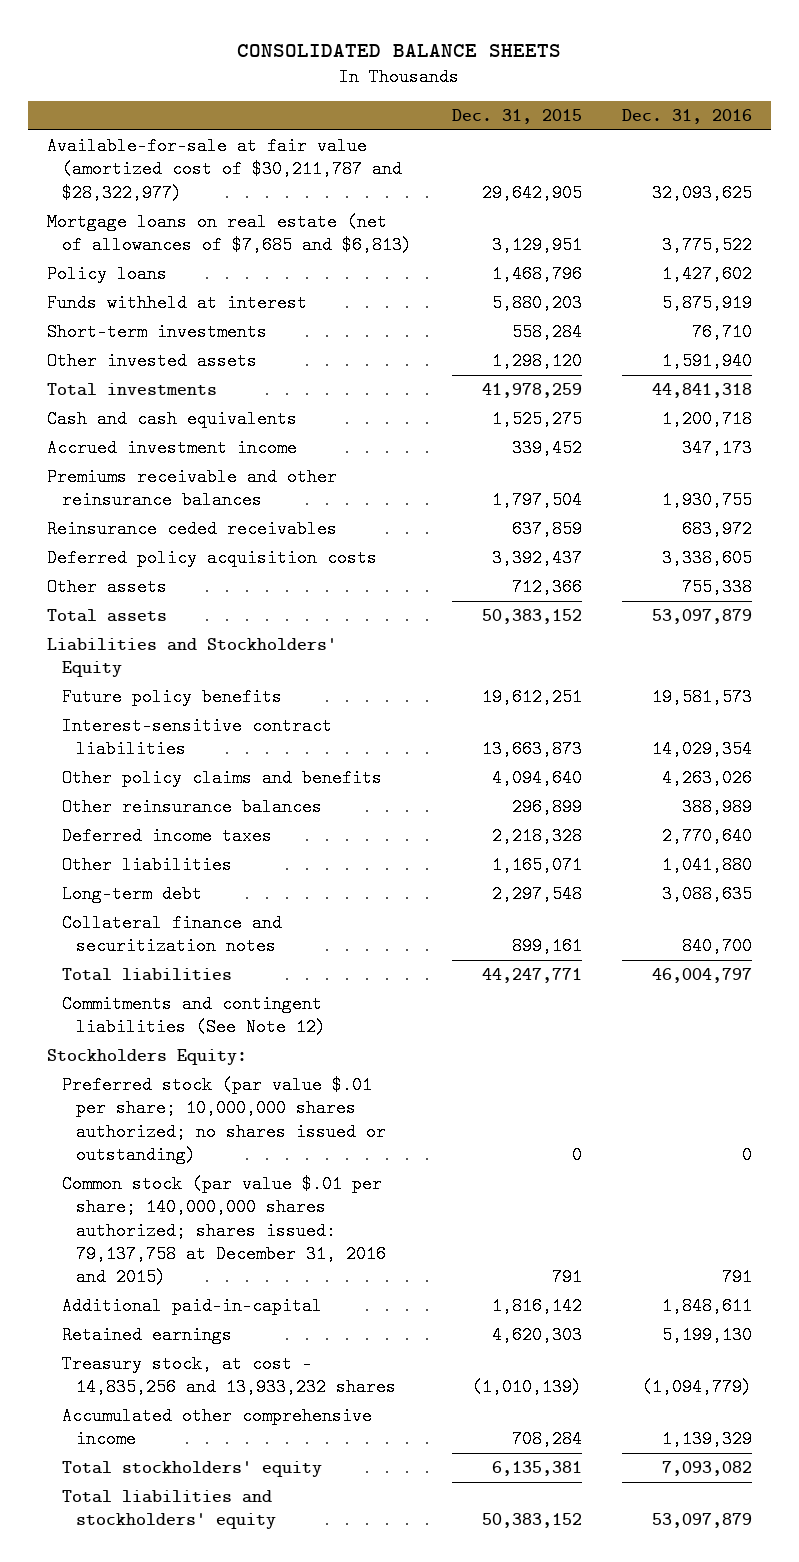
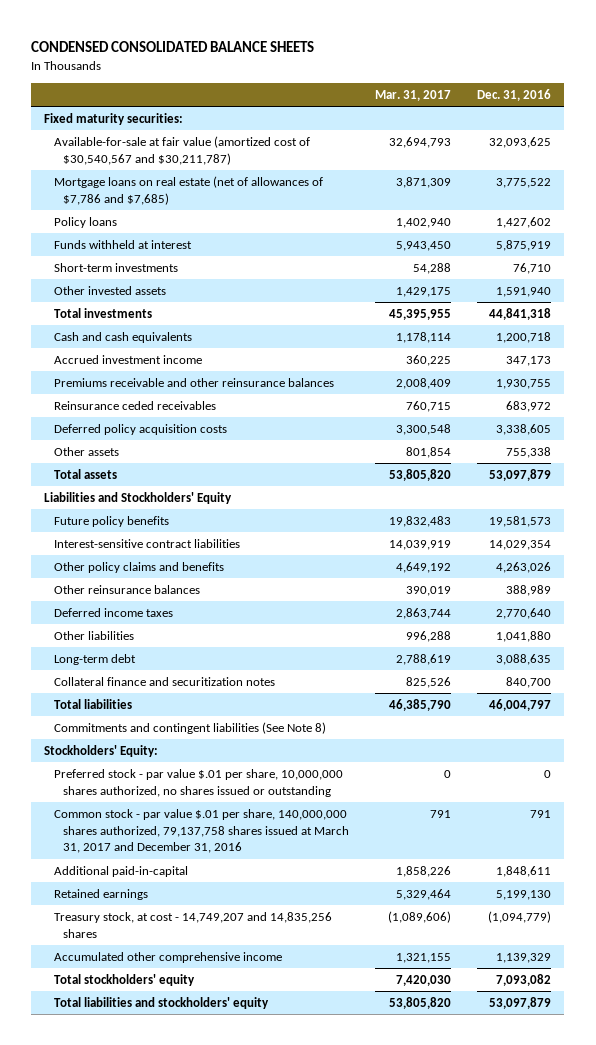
- CONSOLIDATED BALANCE SHEETS
+ CONDENSED CONSOLIDATED BALANCE SHEETS
- | Dec. 31, 2015 | Dec. 31, 2016
+ | Mar. 31, 2017 | Dec. 31, 2016
- Available-for-sale at fair value (amortized cost of $30,211,787 and $28,322,977) | 29,642,905 | 32,093,625
- Mortgage loans on real estate (net of allowances of $7,685 and $6,813) | 3,129,951 | 3,775,522
+ Fixed maturity securities:
+ Available-for-sale at fair value (amortized cost of $30,540,567 and $30,211,787) | 32,694,793 | 32,093,625
+ Mortgage loans on real estate (net of allowances of $7,786 and $7,685) | 3,871,309 | 3,775,522
- Commitments and contingent liabilities (See Note 12)
- Stockholders Equity:
- Preferred stock (par value $.01 per share; 10,000,000 shares authorized; no shares issued or outstanding) | 0 | 0
- Common stock (par value $.01 per share; 140,000,000 shares authorized; shares issued: 79,137,758 at December 31, 2016 and 2015) | 791 | 791
+ Commitments and contingent liabilities (See Note 8)
+ Stockholders' Equity:
+ Preferred stock - par value $.01 per share, 10,000,000 shares authorized, no shares issued or outstanding | 0 | 0
+ Common stock - par value $.01 per share, 140,000,000 shares authorized, 79,137,758 shares issued at March 31, 2017 and December 31, 2016 | 791 | 791
- Treasury stock, at cost - 14,835,256 and 13,933,232 shares | (1,010,139) | (1,094,779)
+ Treasury stock, at cost - 14,749,207 and 14,835,256 shares | (1,089,606) | (1,094,779)

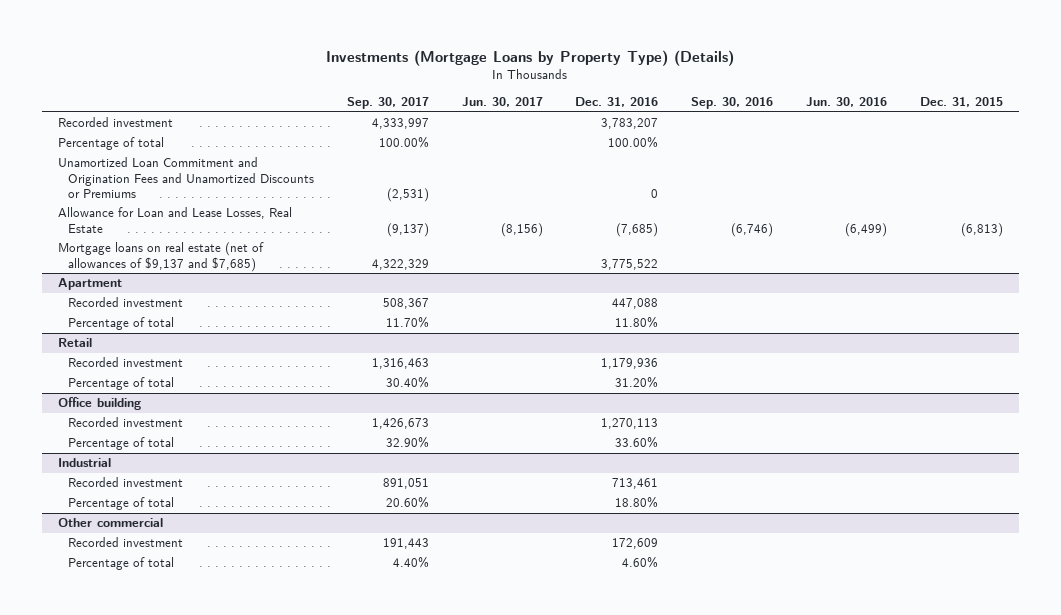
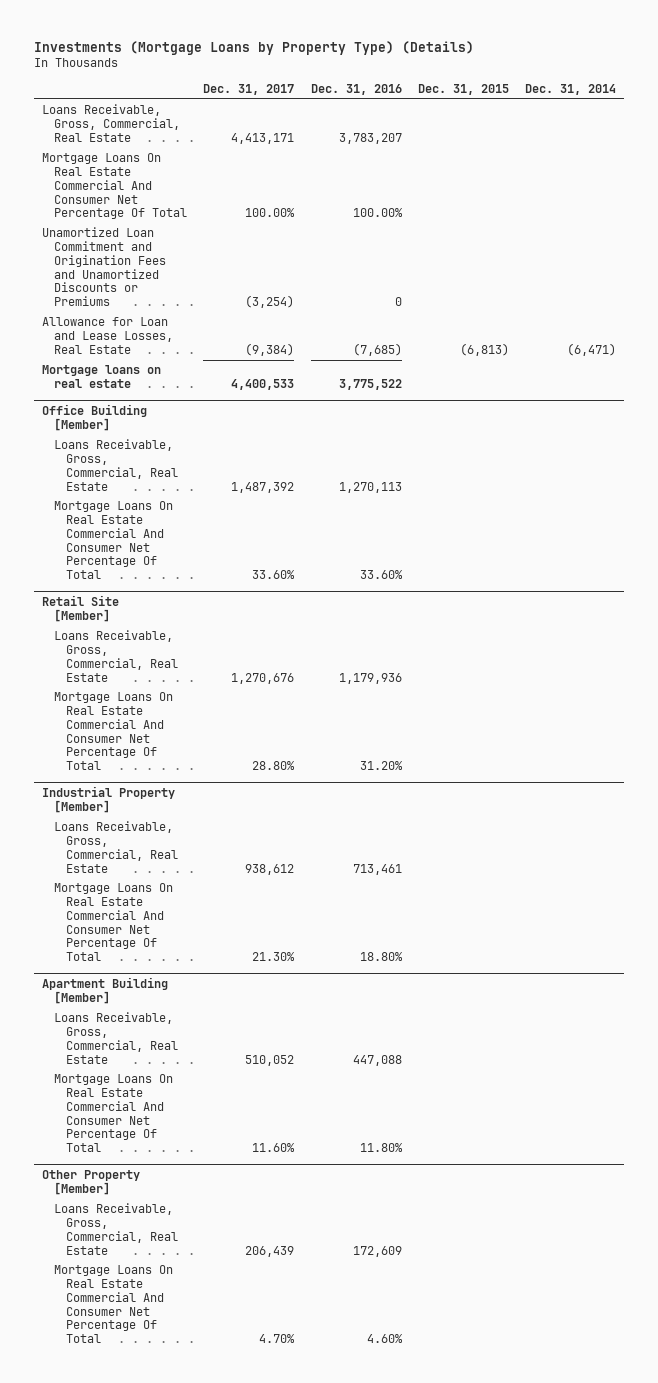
- | Sep. 30, 2017 | Jun. 30, 2017 | Dec. 31, 2016 | Sep. 30, 2016 | Jun. 30, 2016 | Dec. 31, 2015
+ | Dec. 31, 2017 | Dec. 31, 2016 | Dec. 31, 2015 | Dec. 31, 2014
- Recorded investment | 4,333,997 | | 3,783,207 | | |
- Percentage of total | 100.00% | | 100.00% | | |
+ Loans Receivable, Gross, Commercial, Real Estate | 4,413,171 | 3,783,207 | |
+ Mortgage Loans On Real Estate Commercial And Consumer Net Percentage Of Total | 100.00% | 100.00% | |
- Mortgage loans on real estate (net of allowances of $9,137 and $7,685) | 4,322,329 | | 3,775,522 | | |
- Apartment
- Recorded investment | 508,367 | | 447,088 | | |
- Percentage of total | 11.70% | | 11.80% | | |
- Retail
- Recorded investment | 1,316,463 | | 1,179,936 | | |
- Percentage of total | 30.40% | | 31.20% | | |
- Office building
- Recorded investment | 1,426,673 | | 1,270,113 | | |
- Percentage of total | 32.90% | | 33.60% | | |
- Industrial
- Recorded investment | 891,051 | | 713,461 | | |
- Percentage of total | 20.60% | | 18.80% | | |
- Other commercial
- Recorded investment | 191,443 | | 172,609 | | |
- Percentage of total | 4.40% | | 4.60% | | |
+ Mortgage loans on real estate | 4,400,533 | 3,775,522 | |
+ Office Building [Member]
+ Loans Receivable, Gross, Commercial, Real Estate | 1,487,392 | 1,270,113 | |
+ Mortgage Loans On Real Estate Commercial And Consumer Net Percentage Of Total | 33.60% | 33.60% | |
+ Retail Site [Member]
+ Loans Receivable, Gross, Commercial, Real Estate | 1,270,676 | 1,179,936 | |
+ Mortgage Loans On Real Estate Commercial And Consumer Net Percentage Of Total | 28.80% | 31.20% | |
+ Industrial Property [Member]
+ Loans Receivable, Gross, Commercial, Real Estate | 938,612 | 713,461 | |
+ Mortgage Loans On Real Estate Commercial And Consumer Net Percentage Of Total | 21.30% | 18.80% | |
+ Apartment Building [Member]
+ Loans Receivable, Gross, Commercial, Real Estate | 510,052 | 447,088 | |
+ Mortgage Loans On Real Estate Commercial And Consumer Net Percentage Of Total | 11.60% | 11.80% | |
+ Other Property [Member]
+ Loans Receivable, Gross, Commercial, Real Estate | 206,439 | 172,609 | |
+ Mortgage Loans On Real Estate Commercial And Consumer Net Percentage Of Total | 4.70% | 4.60% | |

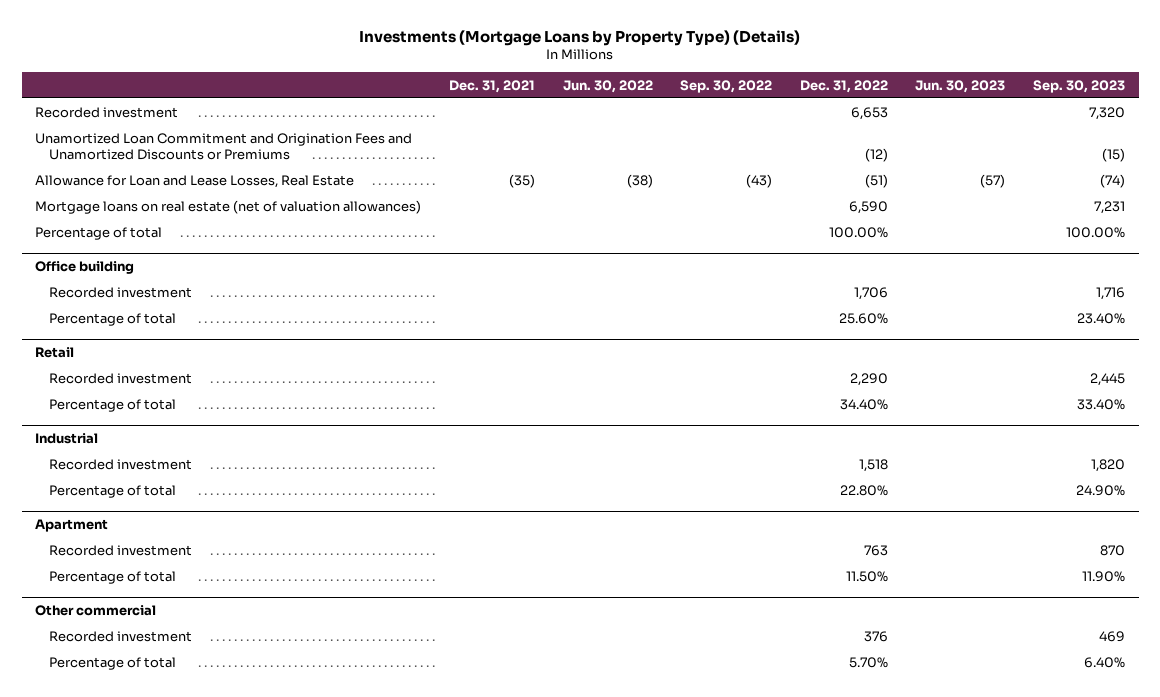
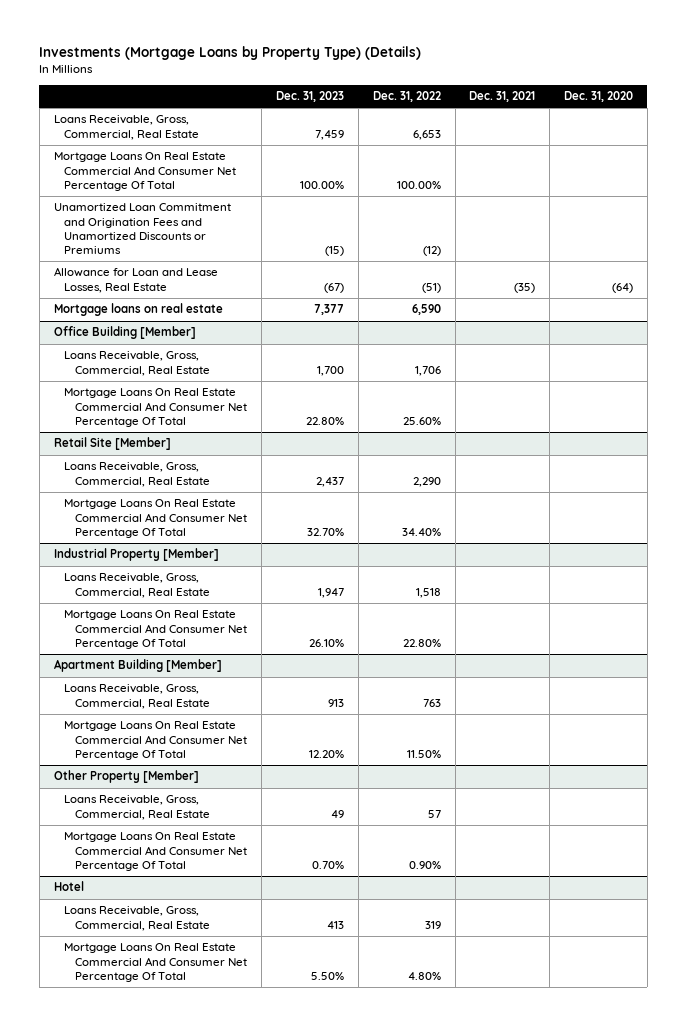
- | Dec. 31, 2021 | Jun. 30, 2022 | Sep. 30, 2022 | Dec. 31, 2022 | Jun. 30, 2023 | Sep. 30, 2023
+ | Dec. 31, 2023 | Dec. 31, 2022 | Dec. 31, 2021 | Dec. 31, 2020
- Recorded investment | | | | 6,653 | | 7,320
+ Loans Receivable, Gross, Commercial, Real Estate | 7,459 | 6,653 | |
+ Mortgage Loans On Real Estate Commercial And Consumer Net Percentage Of Total | 100.00% | 100.00% | |
- Mortgage loans on real estate (net of valuation allowances) | | | | 6,590 | | 7,231
- Percentage of total | | | | 100.00% | | 100.00%
- Office building
- Recorded investment | | | | 1,706 | | 1,716
- Percentage of total | | | | 25.60% | | 23.40%
- Retail
- Recorded investment | | | | 2,290 | | 2,445
- Percentage of total | | | | 34.40% | | 33.40%
- Industrial
- Recorded investment | | | | 1,518 | | 1,820
- Percentage of total | | | | 22.80% | | 24.90%
- Apartment
- Recorded investment | | | | 763 | | 870
- Percentage of total | | | | 11.50% | | 11.90%
- Other commercial
- Recorded investment | | | | 376 | | 469
- Percentage of total | | | | 5.70% | | 6.40%
+ Mortgage loans on real estate | 7,377 | 6,590 | |
+ Office Building [Member]
+ Loans Receivable, Gross, Commercial, Real Estate | 1,700 | 1,706 | |
+ Mortgage Loans On Real Estate Commercial And Consumer Net Percentage Of Total | 22.80% | 25.60% | |
+ Retail Site [Member]
+ Loans Receivable, Gross, Commercial, Real Estate | 2,437 | 2,290 | |
+ Mortgage Loans On Real Estate Commercial And Consumer Net Percentage Of Total | 32.70% | 34.40% | |
+ Industrial Property [Member]
+ Loans Receivable, Gross, Commercial, Real Estate | 1,947 | 1,518 | |
+ Mortgage Loans On Real Estate Commercial And Consumer Net Percentage Of Total | 26.10% | 22.80% | |
+ Apartment Building [Member]
+ Loans Receivable, Gross, Commercial, Real Estate | 913 | 763 | |
+ Mortgage Loans On Real Estate Commercial And Consumer Net Percentage Of Total | 12.20% | 11.50% | |
+ Other Property [Member]
+ Loans Receivable, Gross, Commercial, Real Estate | 49 | 57 | |
+ Mortgage Loans On Real Estate Commercial And Consumer Net Percentage Of Total | 0.70% | 0.90% | |
+ Hotel
+ Loans Receivable, Gross, Commercial, Real Estate | 413 | 319 | |
+ Mortgage Loans On Real Estate Commercial And Consumer Net Percentage Of Total | 5.50% | 4.80% | |

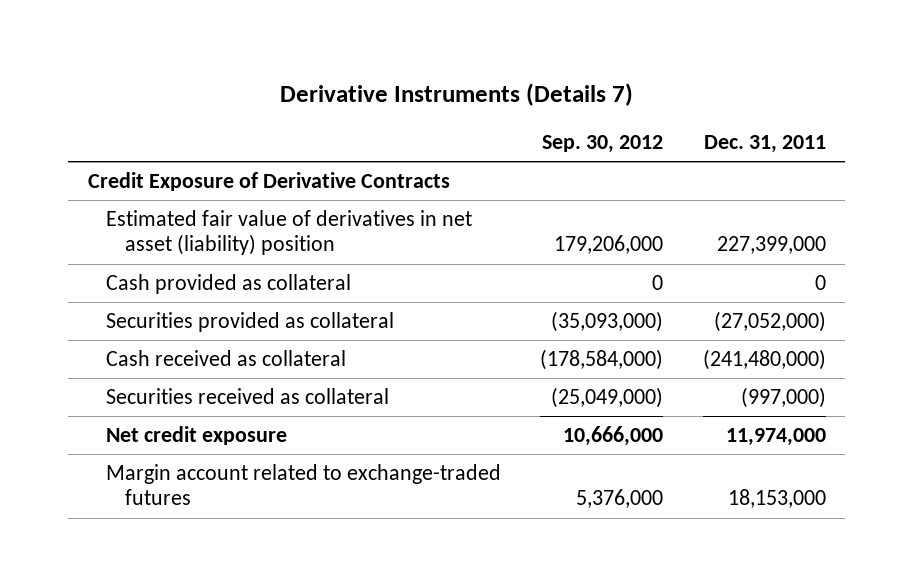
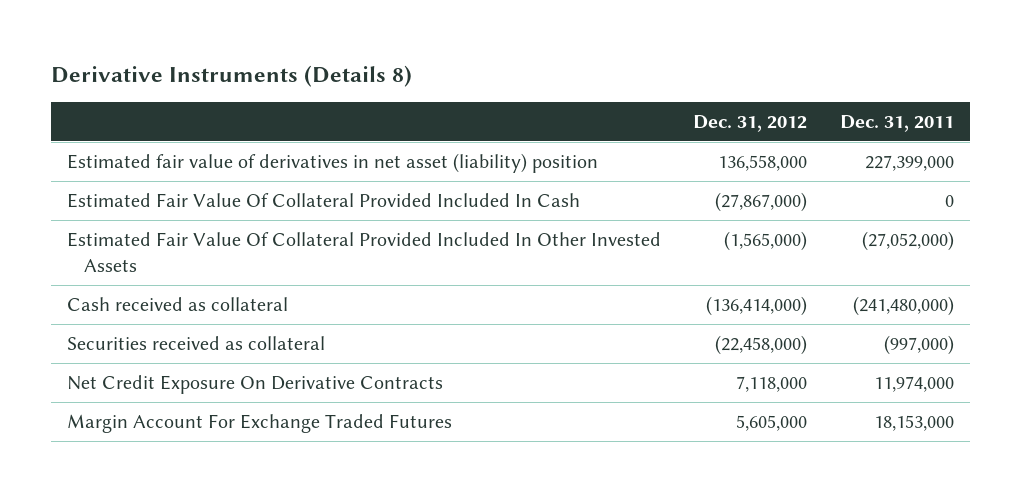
- Derivative Instruments (Details 7)
+ Derivative Instruments (Details 8)
- | Sep. 30, 2012 | Dec. 31, 2011
+ | Dec. 31, 2012 | Dec. 31, 2011
- Credit Exposure of Derivative Contracts
- Cash provided as collateral | 0 | 0
- Securities provided as collateral | (35,093,000) | (27,052,000)
+ Estimated Fair Value Of Collateral Provided Included In Cash | (27,867,000) | 0
+ Estimated Fair Value Of Collateral Provided Included In Other Invested Assets | (1,565,000) | (27,052,000)
- Net credit exposure | 10,666,000 | 11,974,000
- Margin account related to exchange-traded futures | 5,376,000 | 18,153,000
+ Net Credit Exposure On Derivative Contracts | 7,118,000 | 11,974,000
+ Margin Account For Exchange Traded Futures | 5,605,000 | 18,153,000

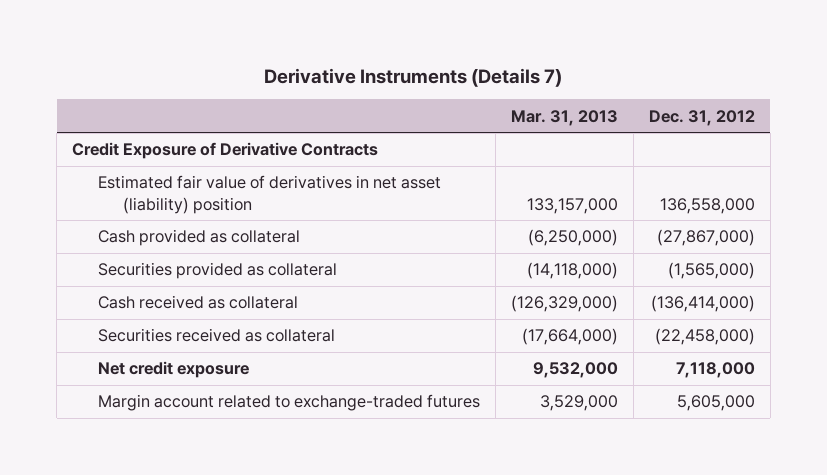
- Derivative Instruments (Details 8)
+ Derivative Instruments (Details 7)
- | Dec. 31, 2012 | Dec. 31, 2011
+ | Mar. 31, 2013 | Dec. 31, 2012
+ Credit Exposure of Derivative Contracts
- Estimated Fair Value Of Collateral Provided Included In Cash | (27,867,000) | 0
- Estimated Fair Value Of Collateral Provided Included In Other Invested Assets | (1,565,000) | (27,052,000)
+ Cash provided as collateral | (6,250,000) | (27,867,000)
+ Securities provided as collateral | (14,118,000) | (1,565,000)
- Net Credit Exposure On Derivative Contracts | 7,118,000 | 11,974,000
- Margin Account For Exchange Traded Futures | 5,605,000 | 18,153,000
+ Net credit exposure | 9,532,000 | 7,118,000
+ Margin account related to exchange-traded futures | 3,529,000 | 5,605,000

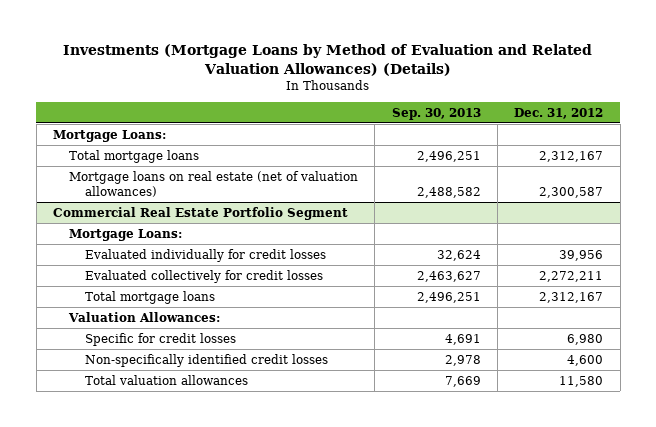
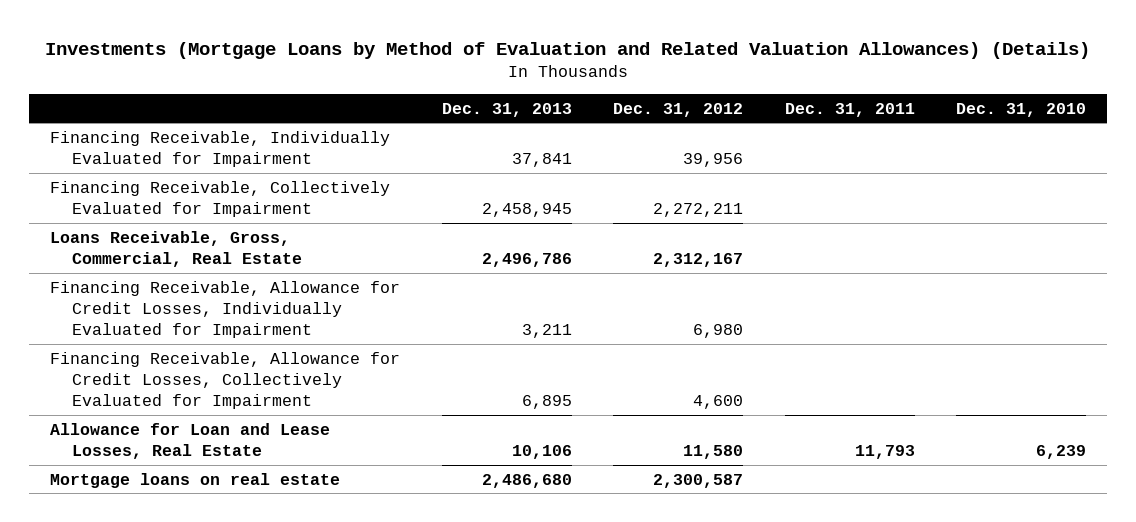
- | Sep. 30, 2013 | Dec. 31, 2012
+ | Dec. 31, 2013 | Dec. 31, 2012 | Dec. 31, 2011 | Dec. 31, 2010
- Mortgage Loans:
- Total mortgage loans | 2,496,251 | 2,312,167
- Mortgage loans on real estate (net of valuation allowances) | 2,488,582 | 2,300,587
- Commercial Real Estate Portfolio Segment
- Mortgage Loans:
- Evaluated individually for credit losses | 32,624 | 39,956
- Evaluated collectively for credit losses | 2,463,627 | 2,272,211
- Total mortgage loans | 2,496,251 | 2,312,167
- Valuation Allowances:
- Specific for credit losses | 4,691 | 6,980
- Non-specifically identified credit losses | 2,978 | 4,600
- Total valuation allowances | 7,669 | 11,580
+ Financing Receivable, Individually Evaluated for Impairment | 37,841 | 39,956 | |
+ Financing Receivable, Collectively Evaluated for Impairment | 2,458,945 | 2,272,211 | |
+ Loans Receivable, Gross, Commercial, Real Estate | 2,496,786 | 2,312,167 | |
+ Financing Receivable, Allowance for Credit Losses, Individually Evaluated for Impairment | 3,211 | 6,980 | |
+ Financing Receivable, Allowance for Credit Losses, Collectively Evaluated for Impairment | 6,895 | 4,600 | |
+ Allowance for Loan and Lease Losses, Real Estate | 10,106 | 11,580 | 11,793 | 6,239
+ Mortgage loans on real estate | 2,486,680 | 2,300,587 | |

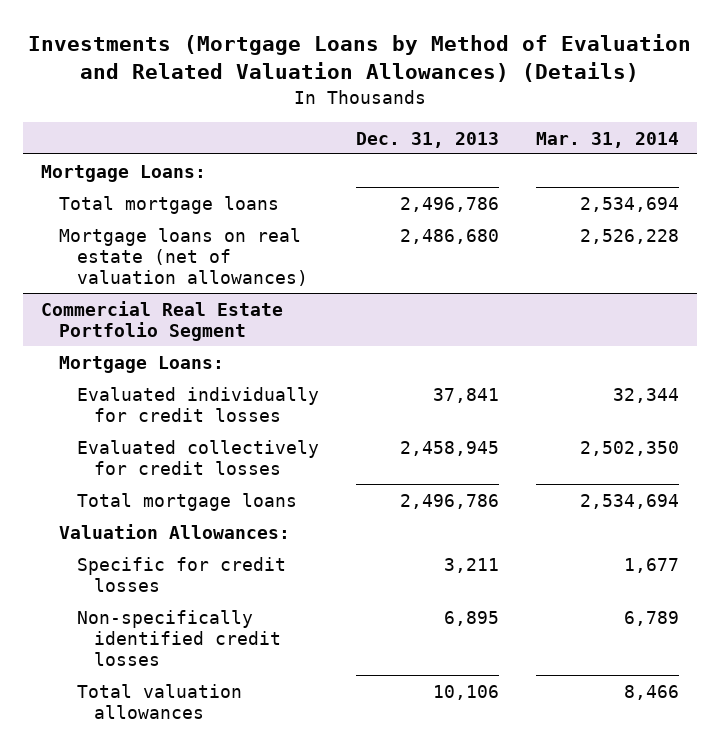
- | Dec. 31, 2013 | Dec. 31, 2012 | Dec. 31, 2011 | Dec. 31, 2010
+ | Dec. 31, 2013 | Mar. 31, 2014
- Financing Receivable, Individually Evaluated for Impairment | 37,841 | 39,956 | |
- Financing Receivable, Collectively Evaluated for Impairment | 2,458,945 | 2,272,211 | |
- Loans Receivable, Gross, Commercial, Real Estate | 2,496,786 | 2,312,167 | |
- Financing Receivable, Allowance for Credit Losses, Individually Evaluated for Impairment | 3,211 | 6,980 | |
- Financing Receivable, Allowance for Credit Losses, Collectively Evaluated for Impairment | 6,895 | 4,600 | |
- Allowance for Loan and Lease Losses, Real Estate | 10,106 | 11,580 | 11,793 | 6,239
- Mortgage loans on real estate | 2,486,680 | 2,300,587 | |
+ Mortgage Loans:
+ Total mortgage loans | 2,496,786 | 2,534,694
+ Mortgage loans on real estate (net of valuation allowances) | 2,486,680 | 2,526,228
+ Commercial Real Estate Portfolio Segment
+ Mortgage Loans:
+ Evaluated individually for credit losses | 37,841 | 32,344
+ Evaluated collectively for credit losses | 2,458,945 | 2,502,350
+ Total mortgage loans | 2,496,786 | 2,534,694
+ Valuation Allowances:
+ Specific for credit losses | 3,211 | 1,677
+ Non-specifically identified credit losses | 6,895 | 6,789
+ Total valuation allowances | 10,106 | 8,466

